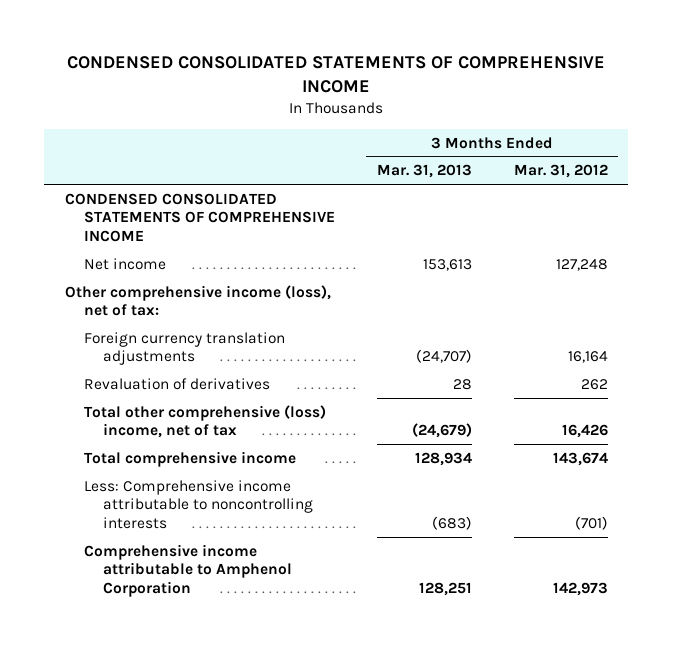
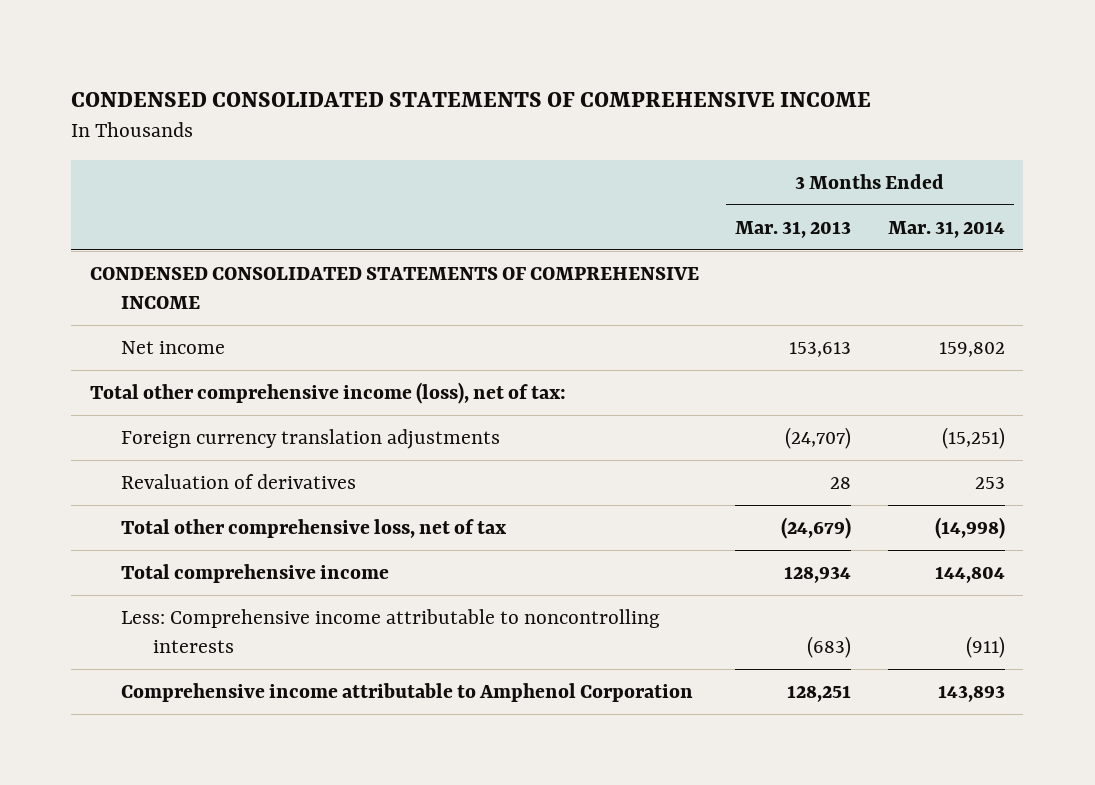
- | 3 Months Ended Mar. 31, 2013 | 3 Months Ended Mar. 31, 2012
+ | 3 Months Ended Mar. 31, 2013 | 3 Months Ended Mar. 31, 2014
- Other comprehensive income (loss), net of tax:
+ Total other comprehensive income (loss), net of tax:
- Total other comprehensive (loss) income, net of tax | (24,679) | 16,426
+ Total other comprehensive loss, net of tax | (24,679) | (14,998)

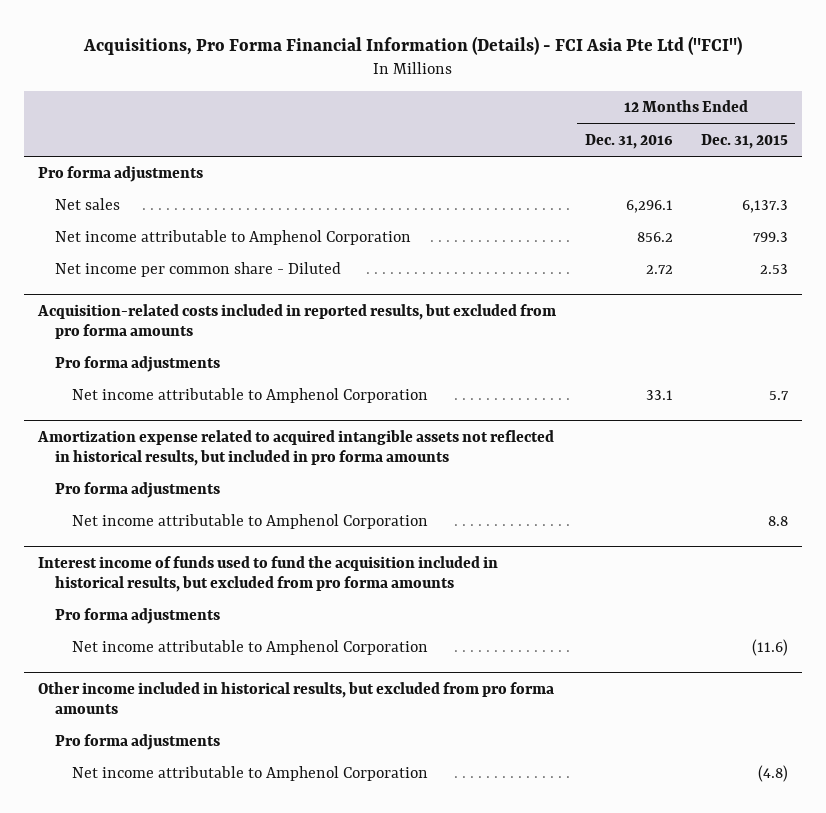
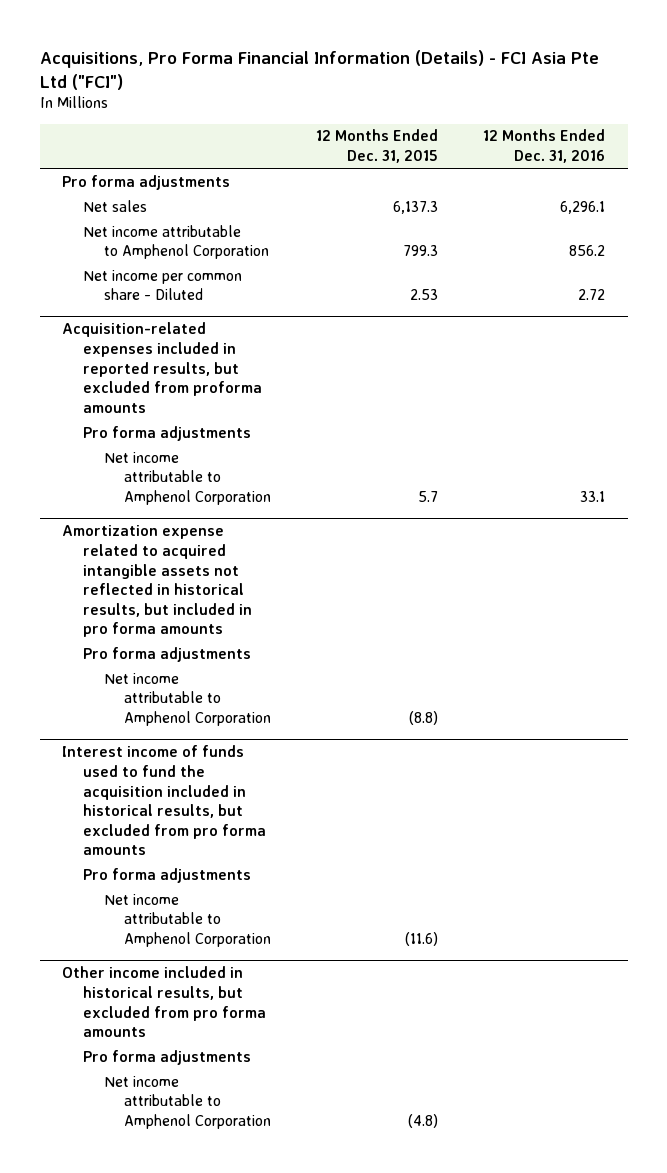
- | 12 Months Ended Dec. 31, 2016 | 12 Months Ended Dec. 31, 2015
+ | 12 Months Ended Dec. 31, 2015 | 12 Months Ended Dec. 31, 2016
- Acquisition-related costs included in reported results, but excluded from pro forma amounts
+ Acquisition-related expenses included in reported results, but excluded from proforma amounts
@ Amortization expense related to acquired intangible assets not reflected in historical results, but included in pro forma amounts
- Net income attributable to Amphenol Corporation | | 8.8
+ Net income attributable to Amphenol Corporation | (8.8) |

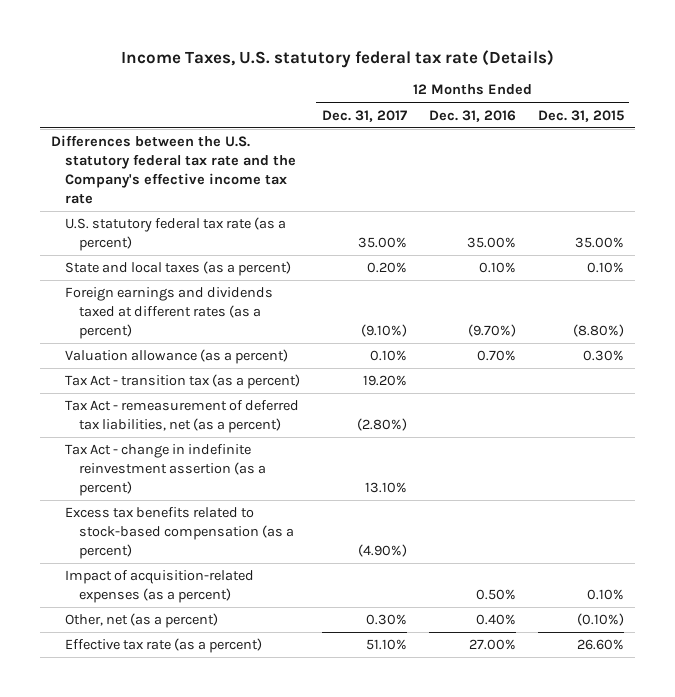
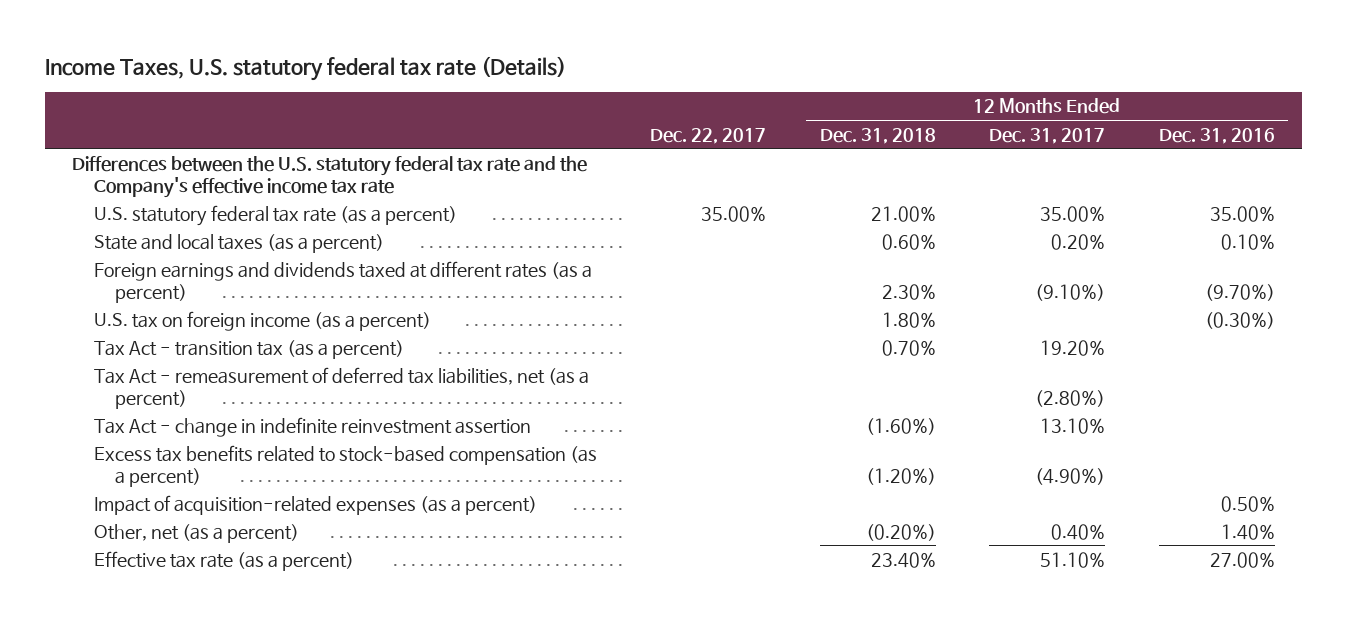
- | 12 Months Ended Dec. 31, 2017 | 12 Months Ended Dec. 31, 2016 | 12 Months Ended Dec. 31, 2015
+ | Dec. 22, 2017 | 12 Months Ended Dec. 31, 2018 | 12 Months Ended Dec. 31, 2017 | 12 Months Ended Dec. 31, 2016
- Valuation allowance (as a percent) | 0.10% | 0.70% | 0.30%
+ U.S. tax on foreign income (as a percent) | | 1.80% | | (0.30%)
- Tax Act - change in indefinite reinvestment assertion (as a percent) | 13.10% | |
+ Tax Act - change in indefinite reinvestment assertion | | (1.60%) | 13.10% |
- Other, net (as a percent) | 0.30% | 0.40% | (0.10%)
+ Other, net (as a percent) | | (0.20%) | 0.40% | 1.40%

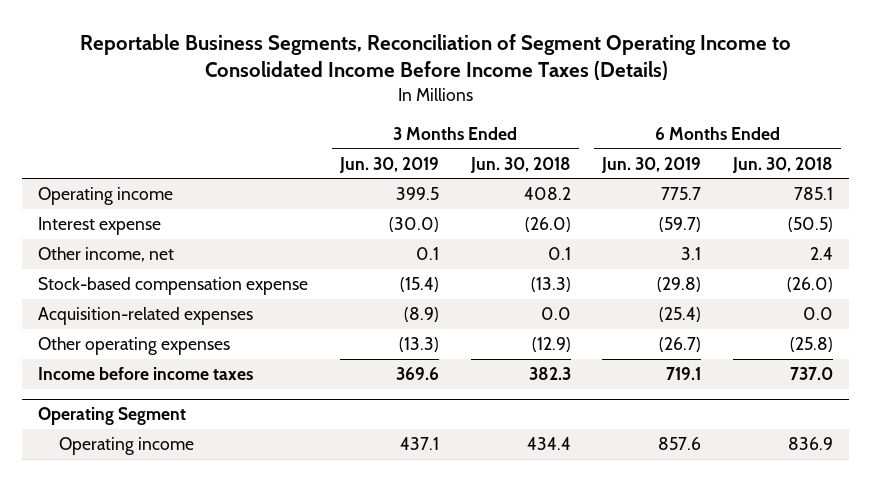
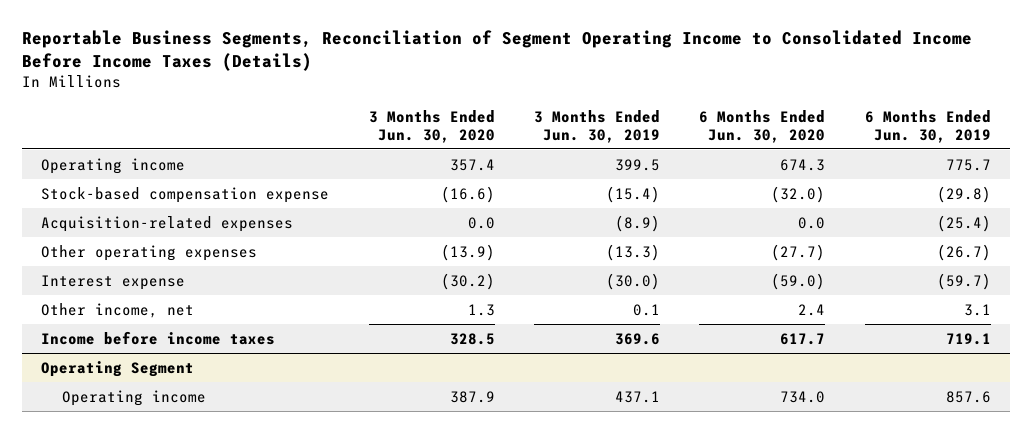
- | 3 Months Ended Jun. 30, 2019 | 3 Months Ended Jun. 30, 2018 | 6 Months Ended Jun. 30, 2019 | 6 Months Ended Jun. 30, 2018
+ | 3 Months Ended Jun. 30, 2020 | 3 Months Ended Jun. 30, 2019 | 6 Months Ended Jun. 30, 2020 | 6 Months Ended Jun. 30, 2019
moved down: Interest expense | (30.2) | (30.0) | (59.0) | (59.7)
moved down: Other income, net | 1.3 | 0.1 | 2.4 | 3.1

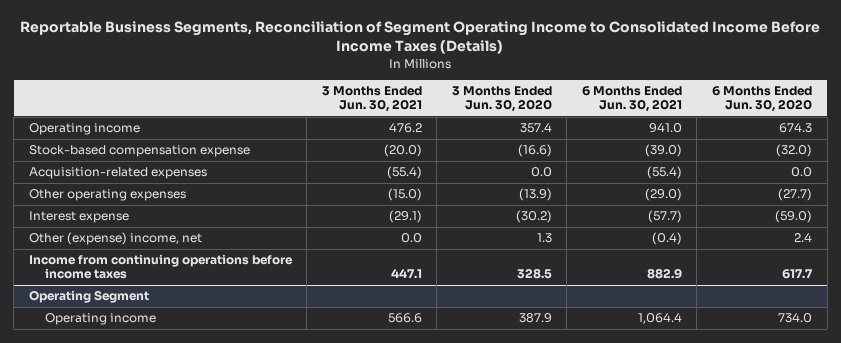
- | 3 Months Ended Jun. 30, 2020 | 3 Months Ended Jun. 30, 2019 | 6 Months Ended Jun. 30, 2020 | 6 Months Ended Jun. 30, 2019
+ | 3 Months Ended Jun. 30, 2021 | 3 Months Ended Jun. 30, 2020 | 6 Months Ended Jun. 30, 2021 | 6 Months Ended Jun. 30, 2020
- Other income, net | 1.3 | 0.1 | 2.4 | 3.1
- Income before income taxes | 328.5 | 369.6 | 617.7 | 719.1
+ Other (expense) income, net | 0.0 | 1.3 | (0.4) | 2.4
+ Income from continuing operations before income taxes | 447.1 | 328.5 | 882.9 | 617.7

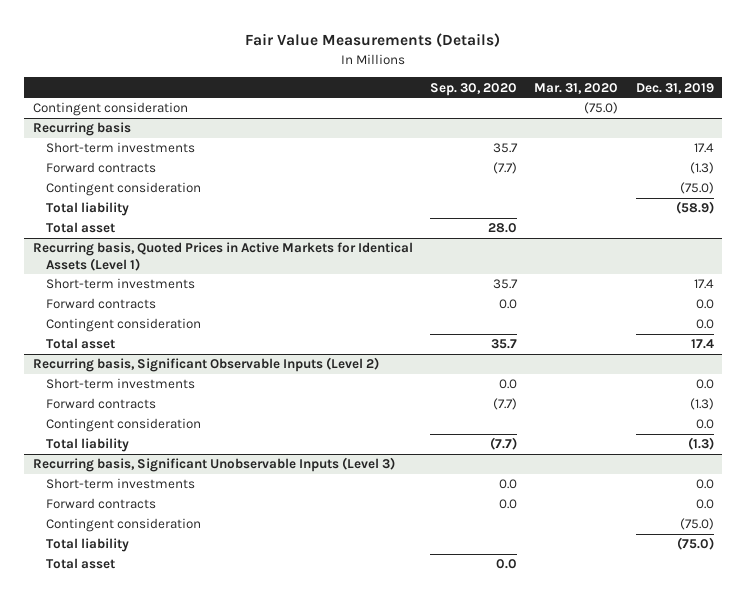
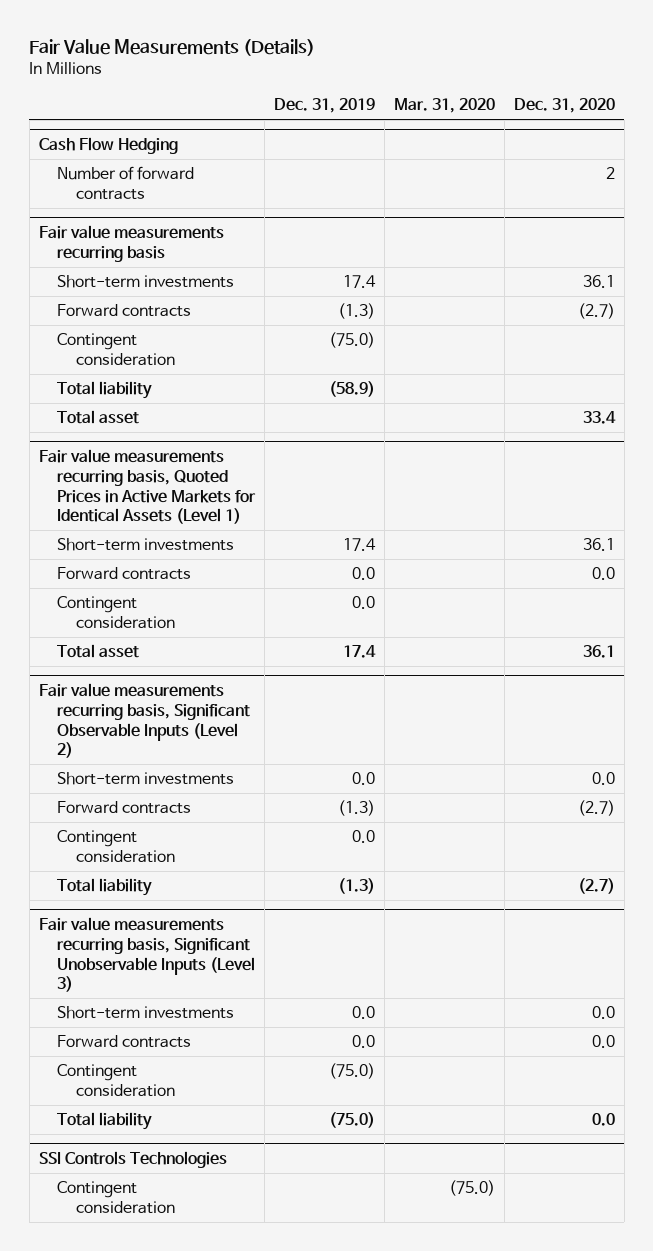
- | Sep. 30, 2020 | Mar. 31, 2020 | Dec. 31, 2019
+ | Dec. 31, 2019 | Mar. 31, 2020 | Dec. 31, 2020
- Contingent consideration | | (75.0) |
- Recurring basis
+ Cash Flow Hedging
+ Number of forward contracts | | | 2
+ Fair value measurements recurring basis
- Recurring basis, Quoted Prices in Active Markets for Identical Assets (Level 1)
+ Fair value measurements recurring basis, Quoted Prices in Active Markets for Identical Assets (Level 1)
- Recurring basis, Significant Observable Inputs (Level 2)
+ Fair value measurements recurring basis, Significant Observable Inputs (Level 2)
- Recurring basis, Significant Unobservable Inputs (Level 3)
+ Fair value measurements recurring basis, Significant Unobservable Inputs (Level 3)
- Total asset | 0.0 | |
+ SSI Controls Technologies
+ Contingent consideration | | (75.0) |

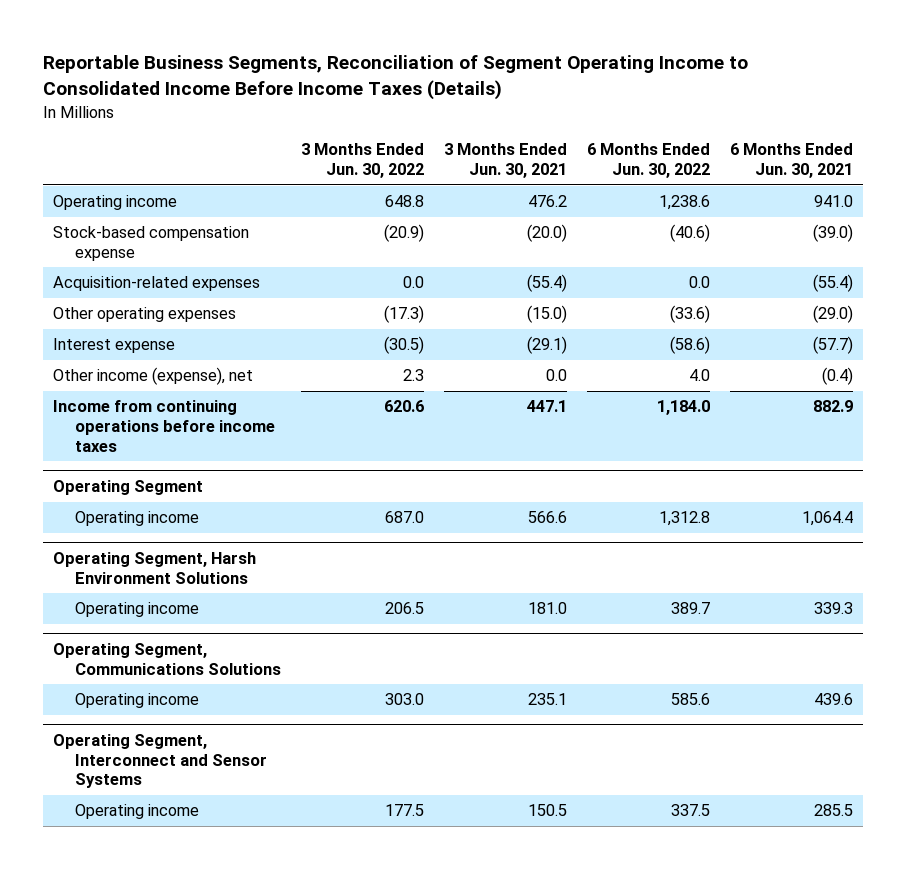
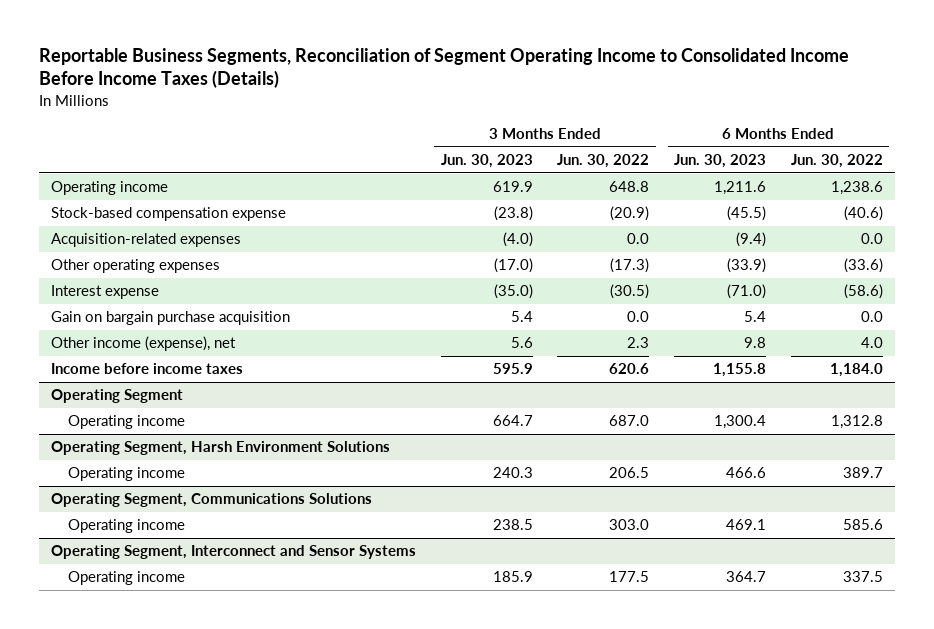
- | 3 Months Ended Jun. 30, 2022 | 3 Months Ended Jun. 30, 2021 | 6 Months Ended Jun. 30, 2022 | 6 Months Ended Jun. 30, 2021
+ | 3 Months Ended Jun. 30, 2023 | 3 Months Ended Jun. 30, 2022 | 6 Months Ended Jun. 30, 2023 | 6 Months Ended Jun. 30, 2022
+ Gain on bargain purchase acquisition | 5.4 | 0.0 | 5.4 | 0.0
- Income from continuing operations before income taxes | 620.6 | 447.1 | 1,184.0 | 882.9
+ Income before income taxes | 595.9 | 620.6 | 1,155.8 | 1,184.0

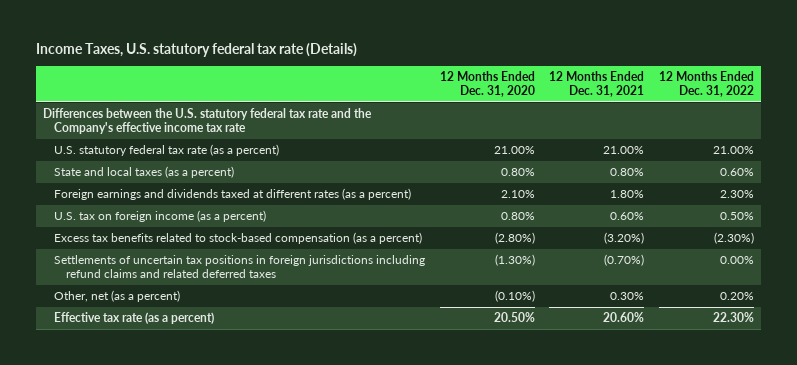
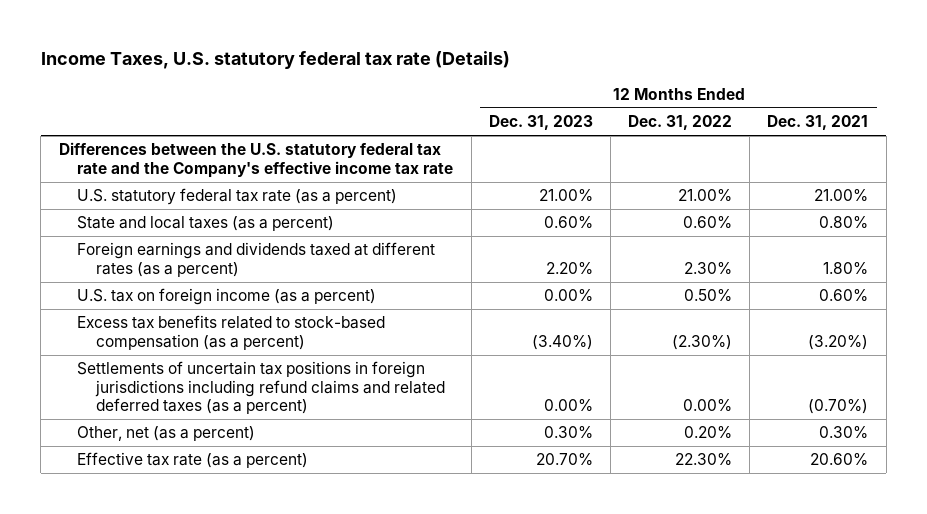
- | 12 Months Ended Dec. 31, 2020 | 12 Months Ended Dec. 31, 2021 | 12 Months Ended Dec. 31, 2022
+ | 12 Months Ended Dec. 31, 2023 | 12 Months Ended Dec. 31, 2022 | 12 Months Ended Dec. 31, 2021
- Settlements of uncertain tax positions in foreign jurisdictions including refund claims and related deferred taxes | (1.30%) | (0.70%) | 0.00%
+ Settlements of uncertain tax positions in foreign jurisdictions including refund claims and related deferred taxes (as a percent) | 0.00% | 0.00% | (0.70%)

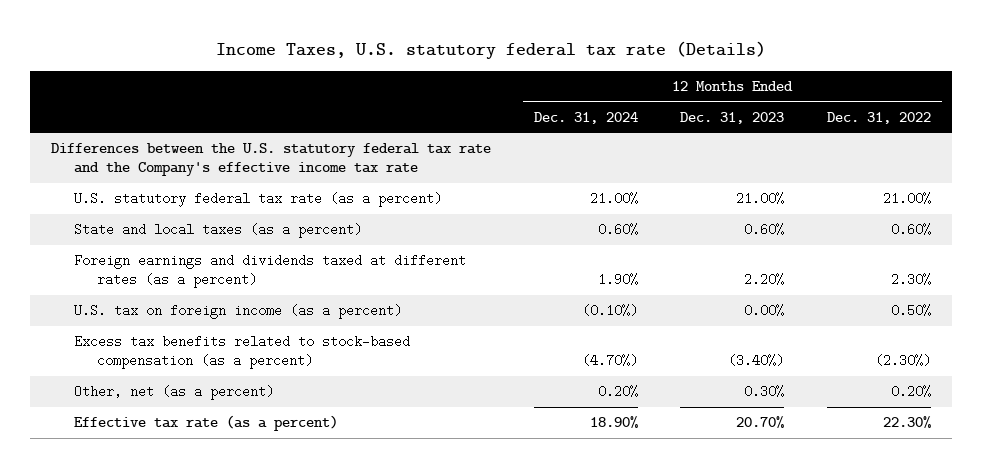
- | 12 Months Ended Dec. 31, 2023 | 12 Months Ended Dec. 31, 2022 | 12 Months Ended Dec. 31, 2021
+ | 12 Months Ended Dec. 31, 2024 | 12 Months Ended Dec. 31, 2023 | 12 Months Ended Dec. 31, 2022
- Settlements of uncertain tax positions in foreign jurisdictions including refund claims and related deferred taxes (as a percent) | 0.00% | 0.00% | (0.70%)

